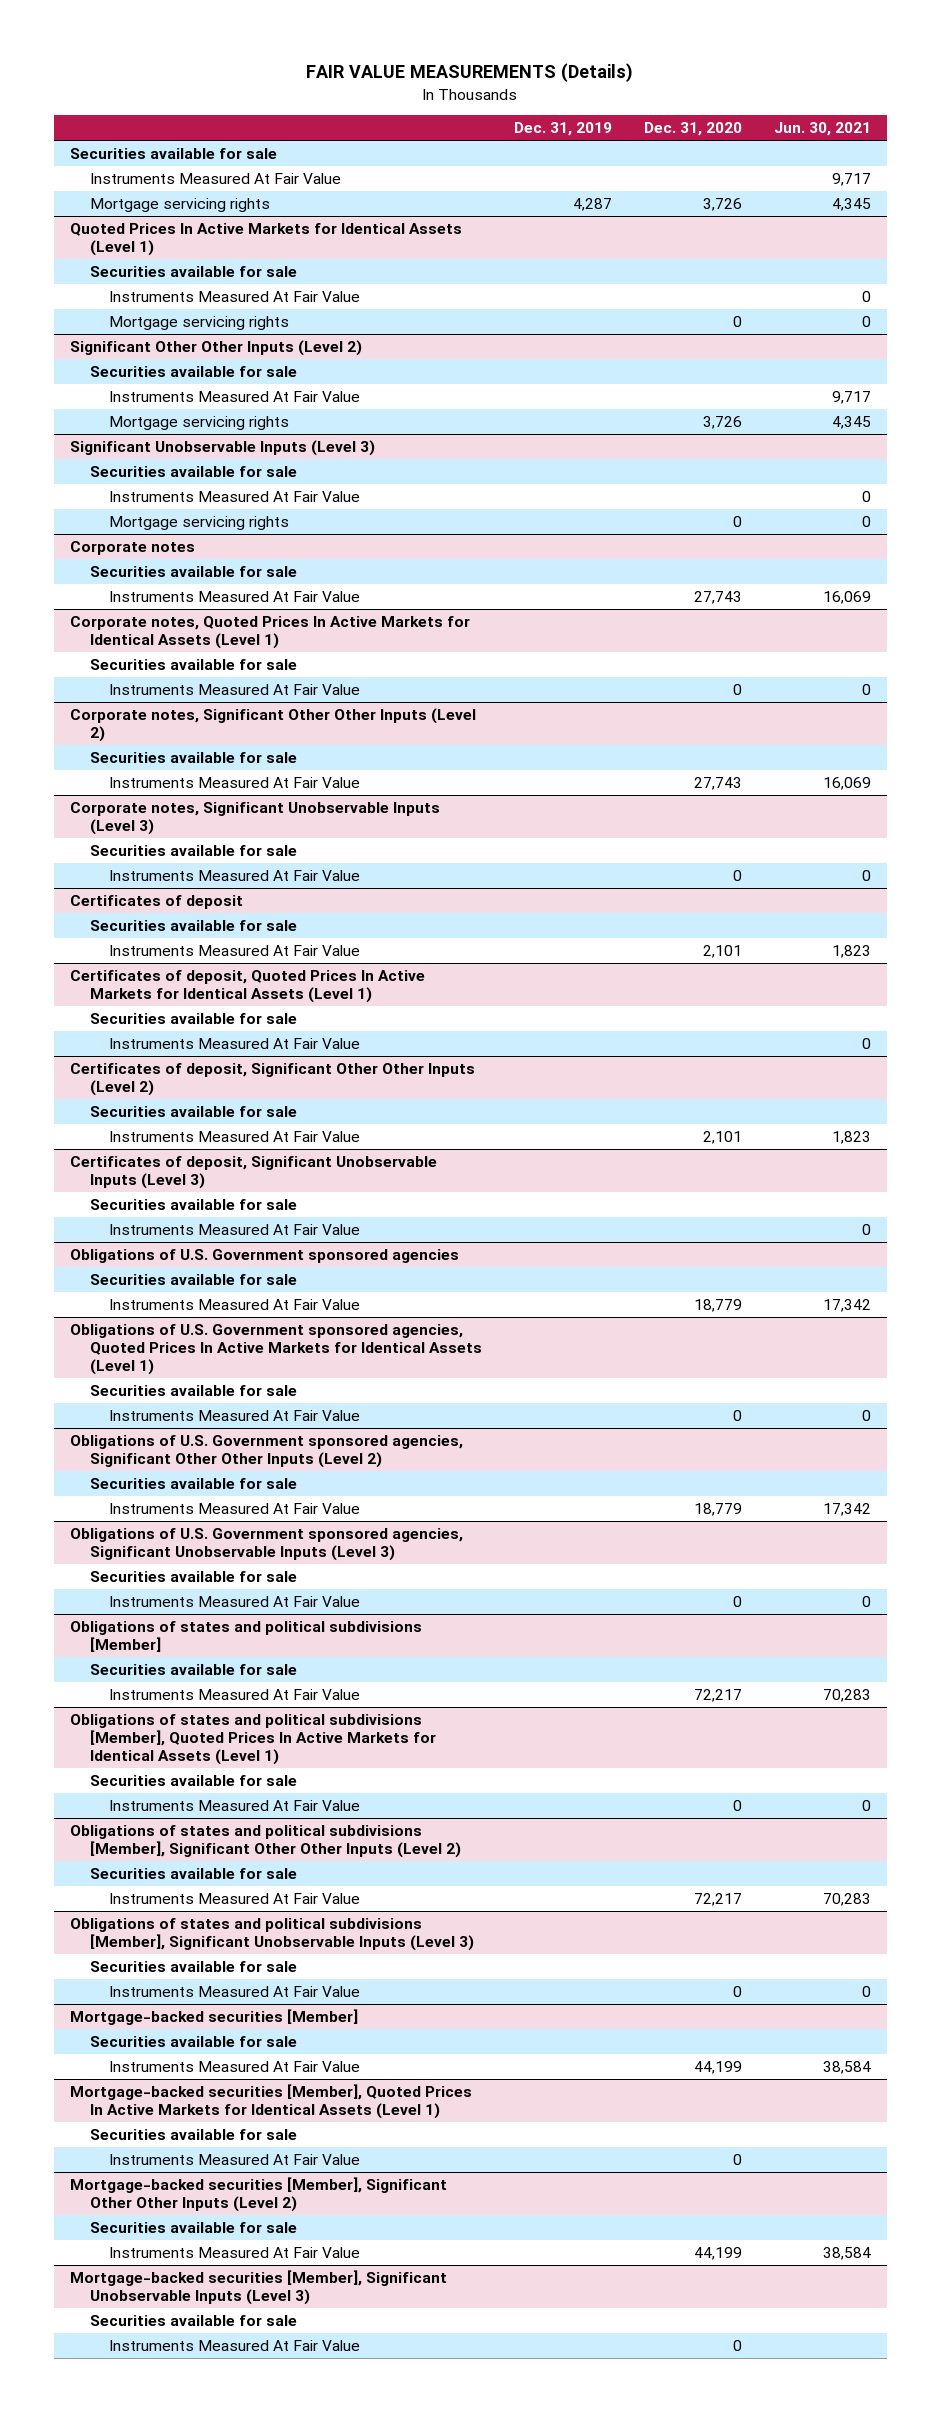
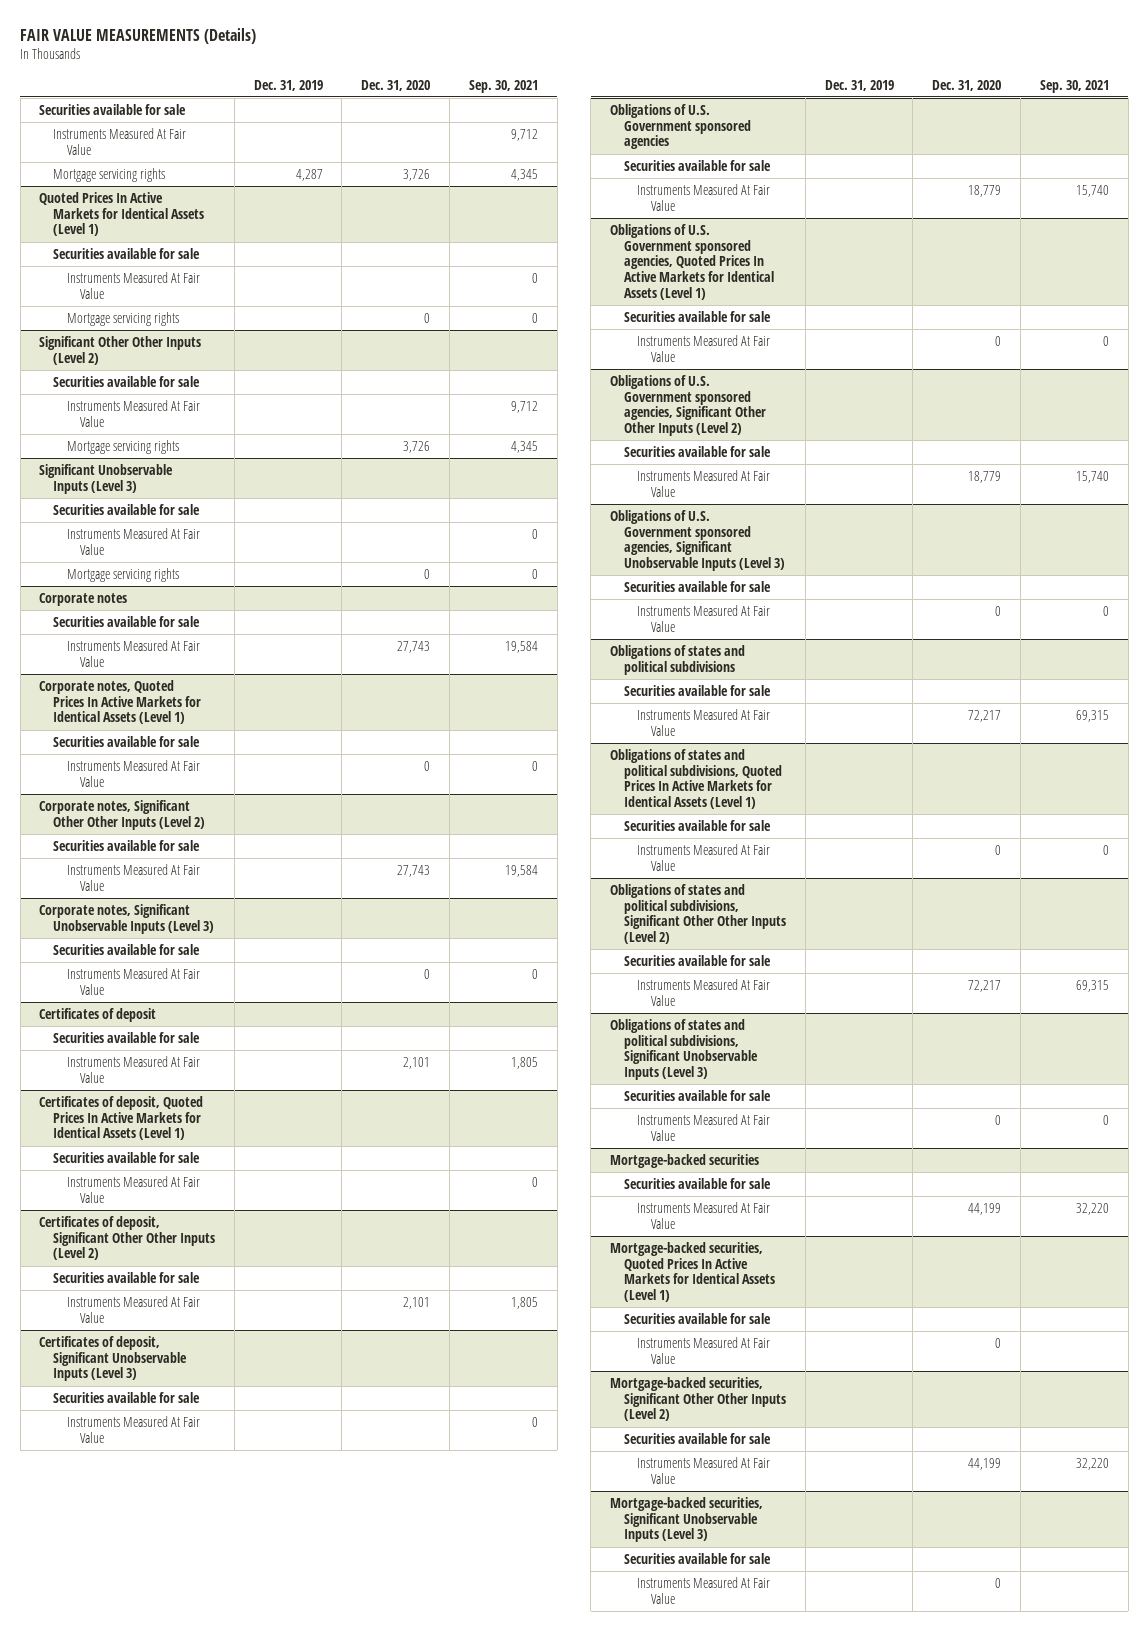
- | Dec. 31, 2019 | Dec. 31, 2020 | Jun. 30, 2021
+ | Dec. 31, 2019 | Dec. 31, 2020 | Sep. 30, 2021
- Obligations of states and political subdivisions [Member]
+ Obligations of states and political subdivisions
- Obligations of states and political subdivisions [Member], Quoted Prices In Active Markets for Identical Assets (Level 1)
+ Obligations of states and political subdivisions, Quoted Prices In Active Markets for Identical Assets (Level 1)
- Obligations of states and political subdivisions [Member], Significant Other Other Inputs (Level 2)
+ Obligations of states and political subdivisions, Significant Other Other Inputs (Level 2)
- Obligations of states and political subdivisions [Member], Significant Unobservable Inputs (Level 3)
+ Obligations of states and political subdivisions, Significant Unobservable Inputs (Level 3)
- Mortgage-backed securities [Member]
+ Mortgage-backed securities
- Mortgage-backed securities [Member], Quoted Prices In Active Markets for Identical Assets (Level 1)
+ Mortgage-backed securities, Quoted Prices In Active Markets for Identical Assets (Level 1)
- Mortgage-backed securities [Member], Significant Other Other Inputs (Level 2)
+ Mortgage-backed securities, Significant Other Other Inputs (Level 2)
- Mortgage-backed securities [Member], Significant Unobservable Inputs (Level 3)
+ Mortgage-backed securities, Significant Unobservable Inputs (Level 3)

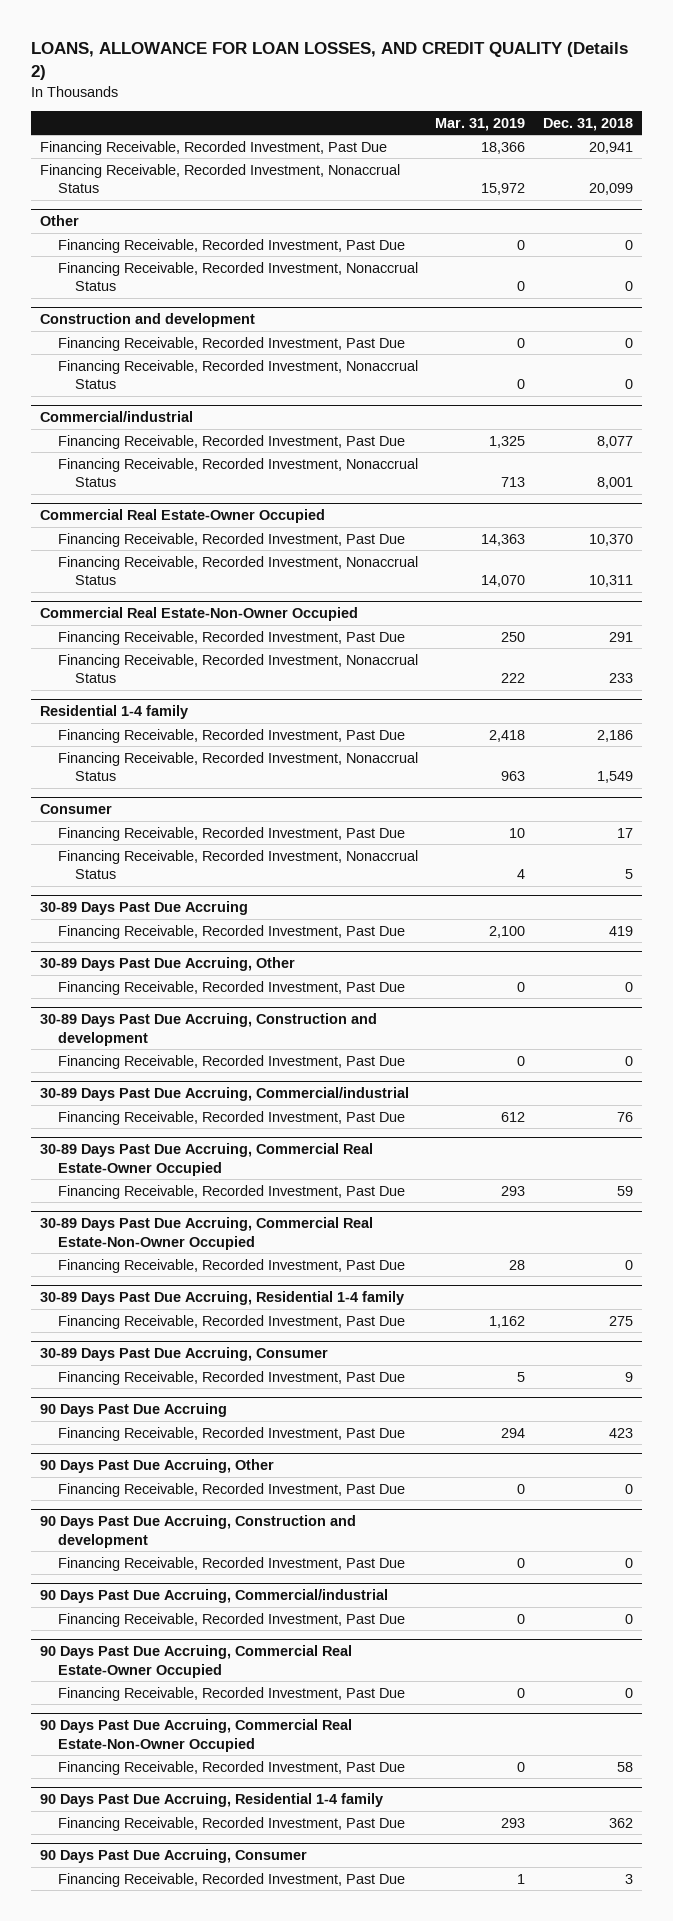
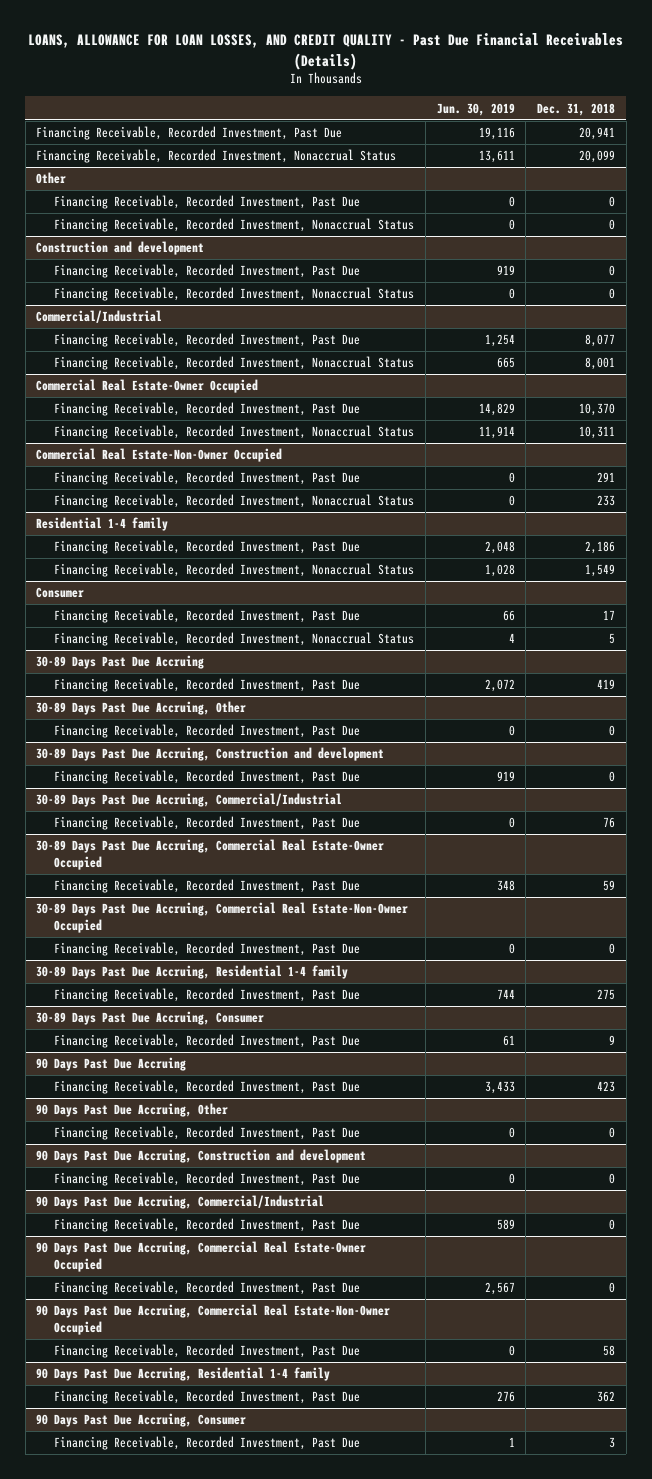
- LOANS, ALLOWANCE FOR LOAN LOSSES, AND CREDIT QUALITY (Details 2)
+ LOANS, ALLOWANCE FOR LOAN LOSSES, AND CREDIT QUALITY - Past Due Financial Receivables (Details)
- | Mar. 31, 2019 | Dec. 31, 2018
+ | Jun. 30, 2019 | Dec. 31, 2018
- Commercial/industrial
+ Commercial/Industrial
- 30-89 Days Past Due Accruing, Commercial/industrial
+ 30-89 Days Past Due Accruing, Commercial/Industrial
- 90 Days Past Due Accruing, Commercial/industrial
+ 90 Days Past Due Accruing, Commercial/Industrial

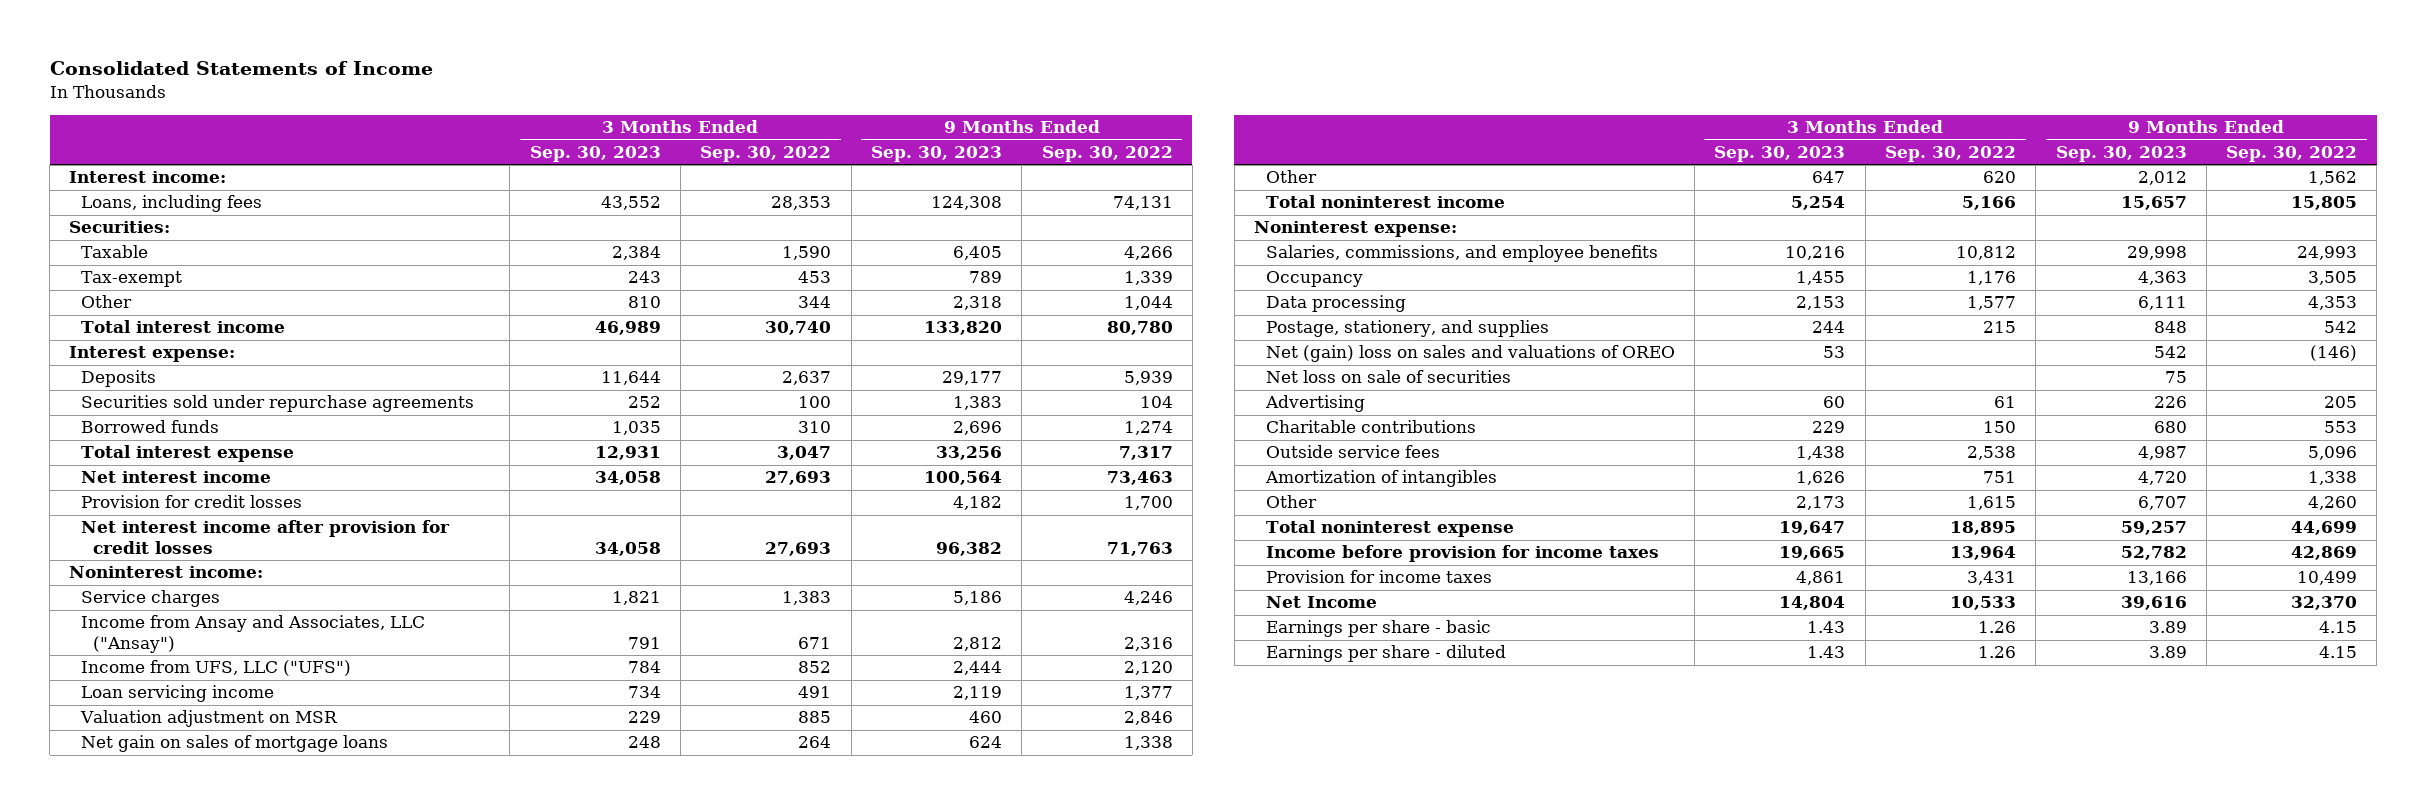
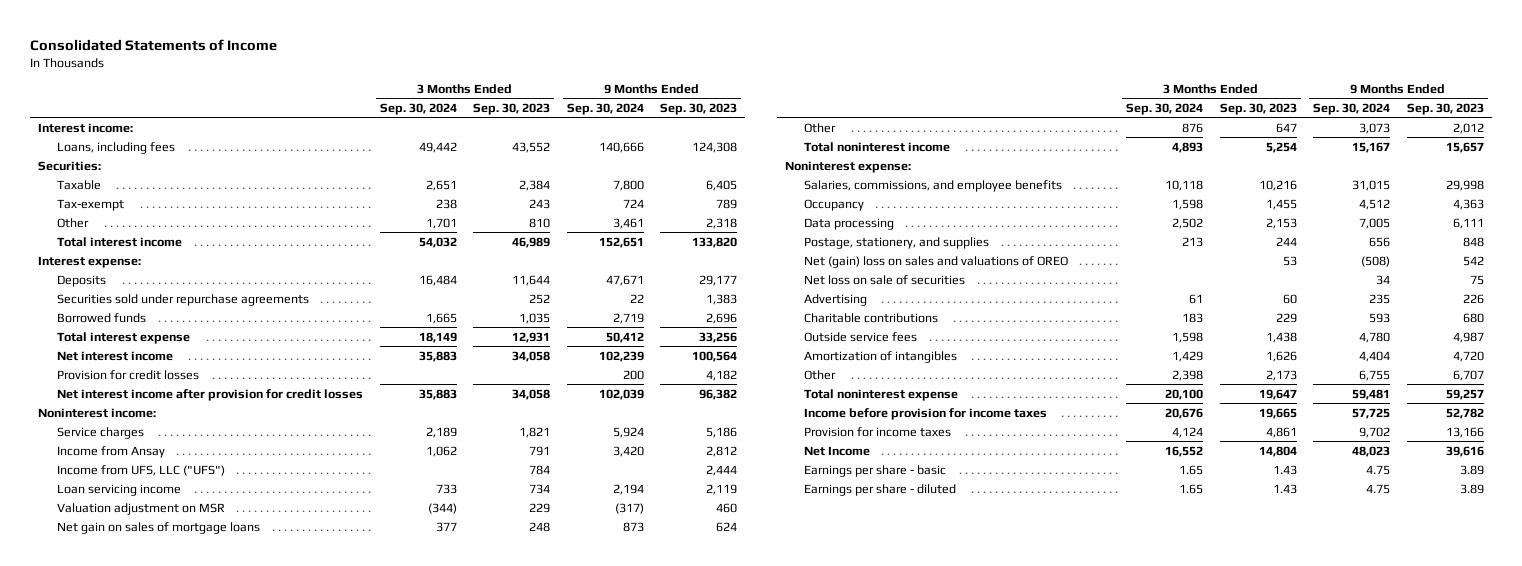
- | 3 Months Ended Sep. 30, 2023 | 3 Months Ended Sep. 30, 2022 | 9 Months Ended Sep. 30, 2023 | 9 Months Ended Sep. 30, 2022
+ | 3 Months Ended Sep. 30, 2024 | 3 Months Ended Sep. 30, 2023 | 9 Months Ended Sep. 30, 2024 | 9 Months Ended Sep. 30, 2023
- Income from Ansay and Associates, LLC ("Ansay") | 791 | 671 | 2,812 | 2,316
+ Income from Ansay | 1,062 | 791 | 3,420 | 2,812

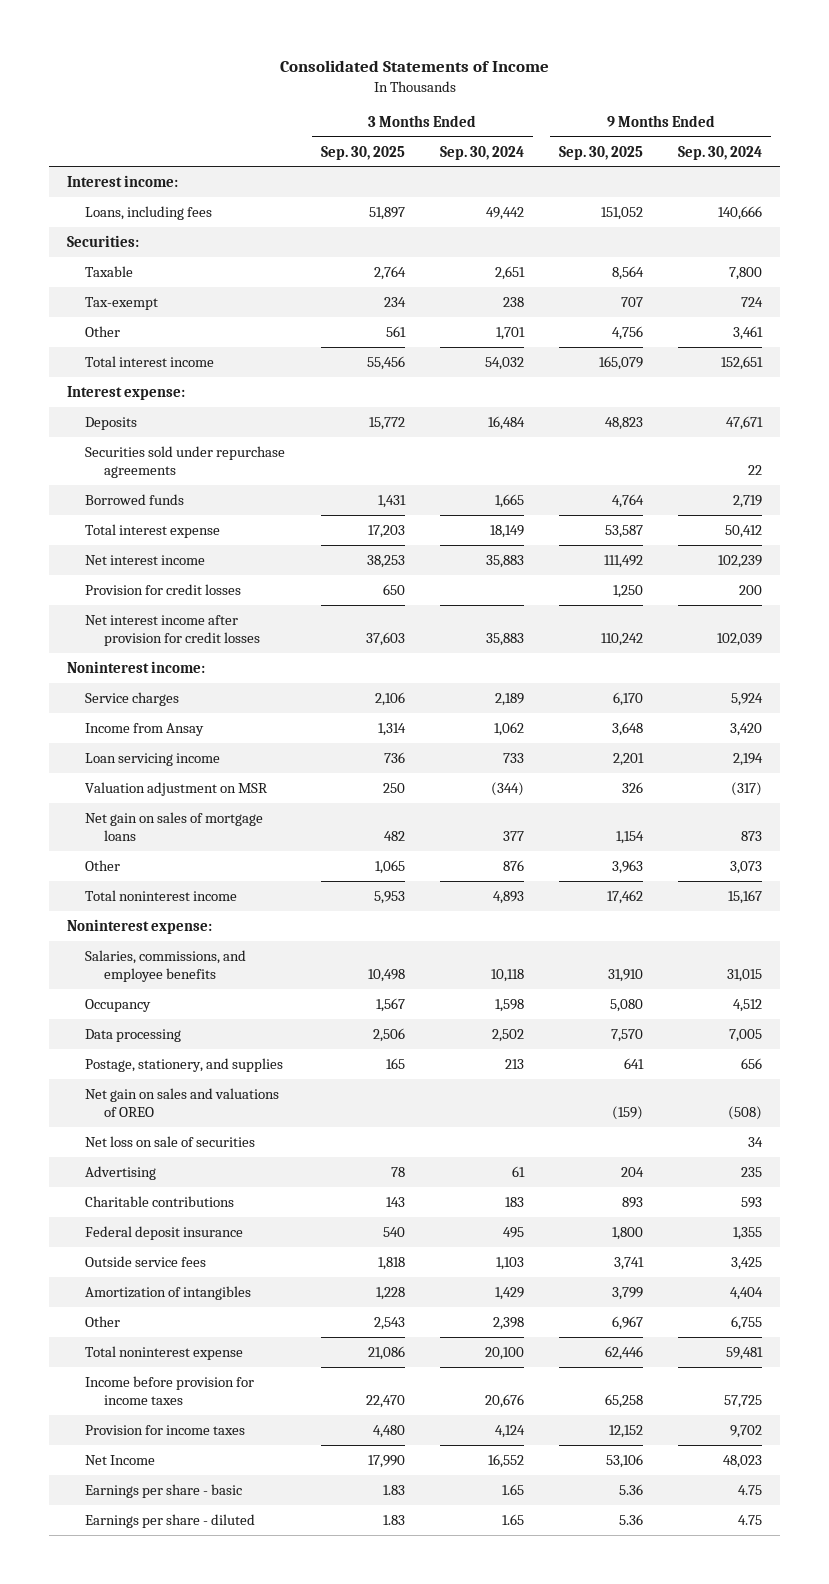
- | 3 Months Ended Sep. 30, 2024 | 3 Months Ended Sep. 30, 2023 | 9 Months Ended Sep. 30, 2024 | 9 Months Ended Sep. 30, 2023
+ | 3 Months Ended Sep. 30, 2025 | 3 Months Ended Sep. 30, 2024 | 9 Months Ended Sep. 30, 2025 | 9 Months Ended Sep. 30, 2024
- Income from UFS, LLC ("UFS") | | 784 | | 2,444
- Net (gain) loss on sales and valuations of OREO | | 53 | (508) | 542
+ Net gain on sales and valuations of OREO | | | (159) | (508)
- Outside service fees | 1,598 | 1,438 | 4,780 | 4,987
+ Federal deposit insurance | 540 | 495 | 1,800 | 1,355
+ Outside service fees | 1,818 | 1,103 | 3,741 | 3,425

